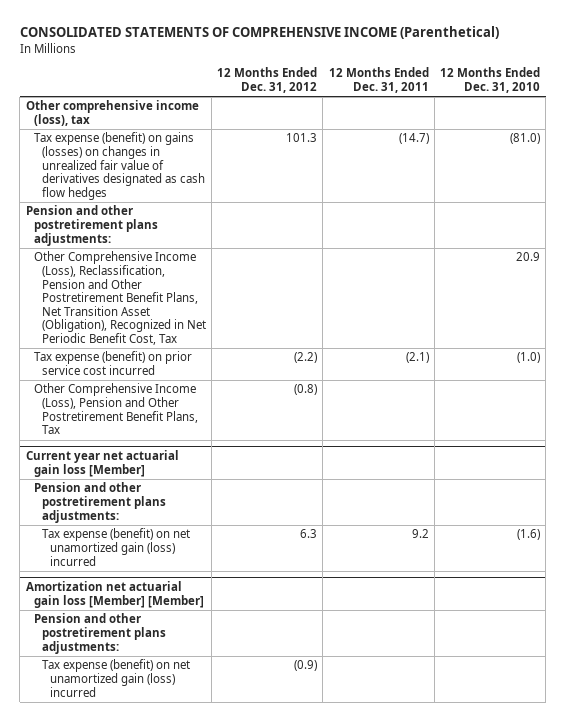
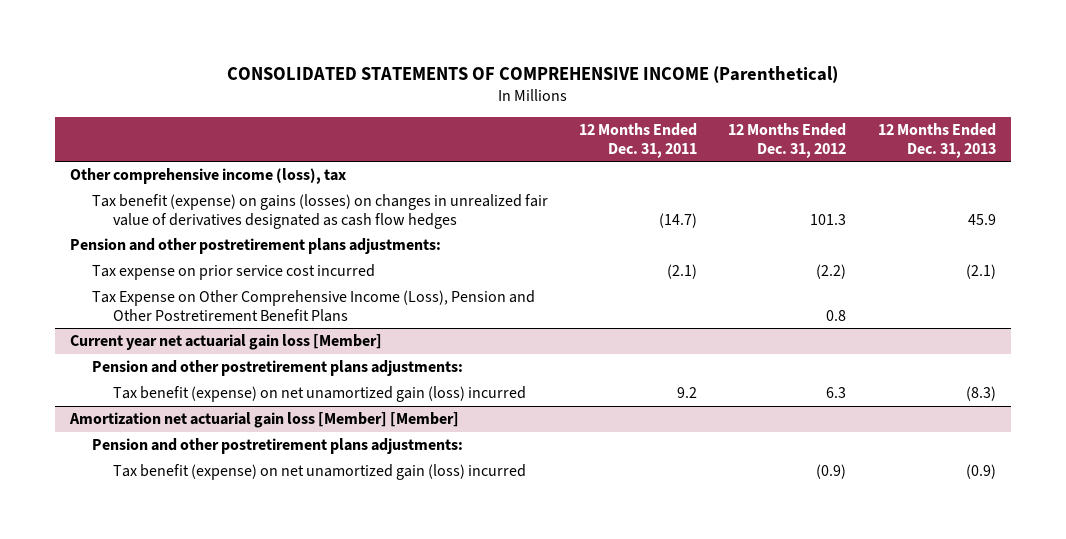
- | 12 Months Ended Dec. 31, 2012 | 12 Months Ended Dec. 31, 2011 | 12 Months Ended Dec. 31, 2010
+ | 12 Months Ended Dec. 31, 2011 | 12 Months Ended Dec. 31, 2012 | 12 Months Ended Dec. 31, 2013
- Tax expense (benefit) on gains (losses) on changes in unrealized fair value of derivatives designated as cash flow hedges | 101.3 | (14.7) | (81.0)
+ Tax benefit (expense) on gains (losses) on changes in unrealized fair value of derivatives designated as cash flow hedges | (14.7) | 101.3 | 45.9
- Other Comprehensive Income (Loss), Reclassification, Pension and Other Postretirement Benefit Plans, Net Transition Asset (Obligation), Recognized in Net Periodic Benefit Cost, Tax | | | 20.9
- Tax expense (benefit) on prior service cost incurred | (2.2) | (2.1) | (1.0)
- Other Comprehensive Income (Loss), Pension and Other Postretirement Benefit Plans, Tax | (0.8) | |
+ Tax expense on prior service cost incurred | (2.1) | (2.2) | (2.1)
+ Tax Expense on Other Comprehensive Income (Loss), Pension and Other Postretirement Benefit Plans | | 0.8 |
@ Current year net actuarial gain loss [Member]
- Tax expense (benefit) on net unamortized gain (loss) incurred | 6.3 | 9.2 | (1.6)
+ Tax benefit (expense) on net unamortized gain (loss) incurred | 9.2 | 6.3 | (8.3)
@ Amortization net actuarial gain loss [Member] [Member]
- Tax expense (benefit) on net unamortized gain (loss) incurred | (0.9) | |
+ Tax benefit (expense) on net unamortized gain (loss) incurred | | (0.9) | (0.9)

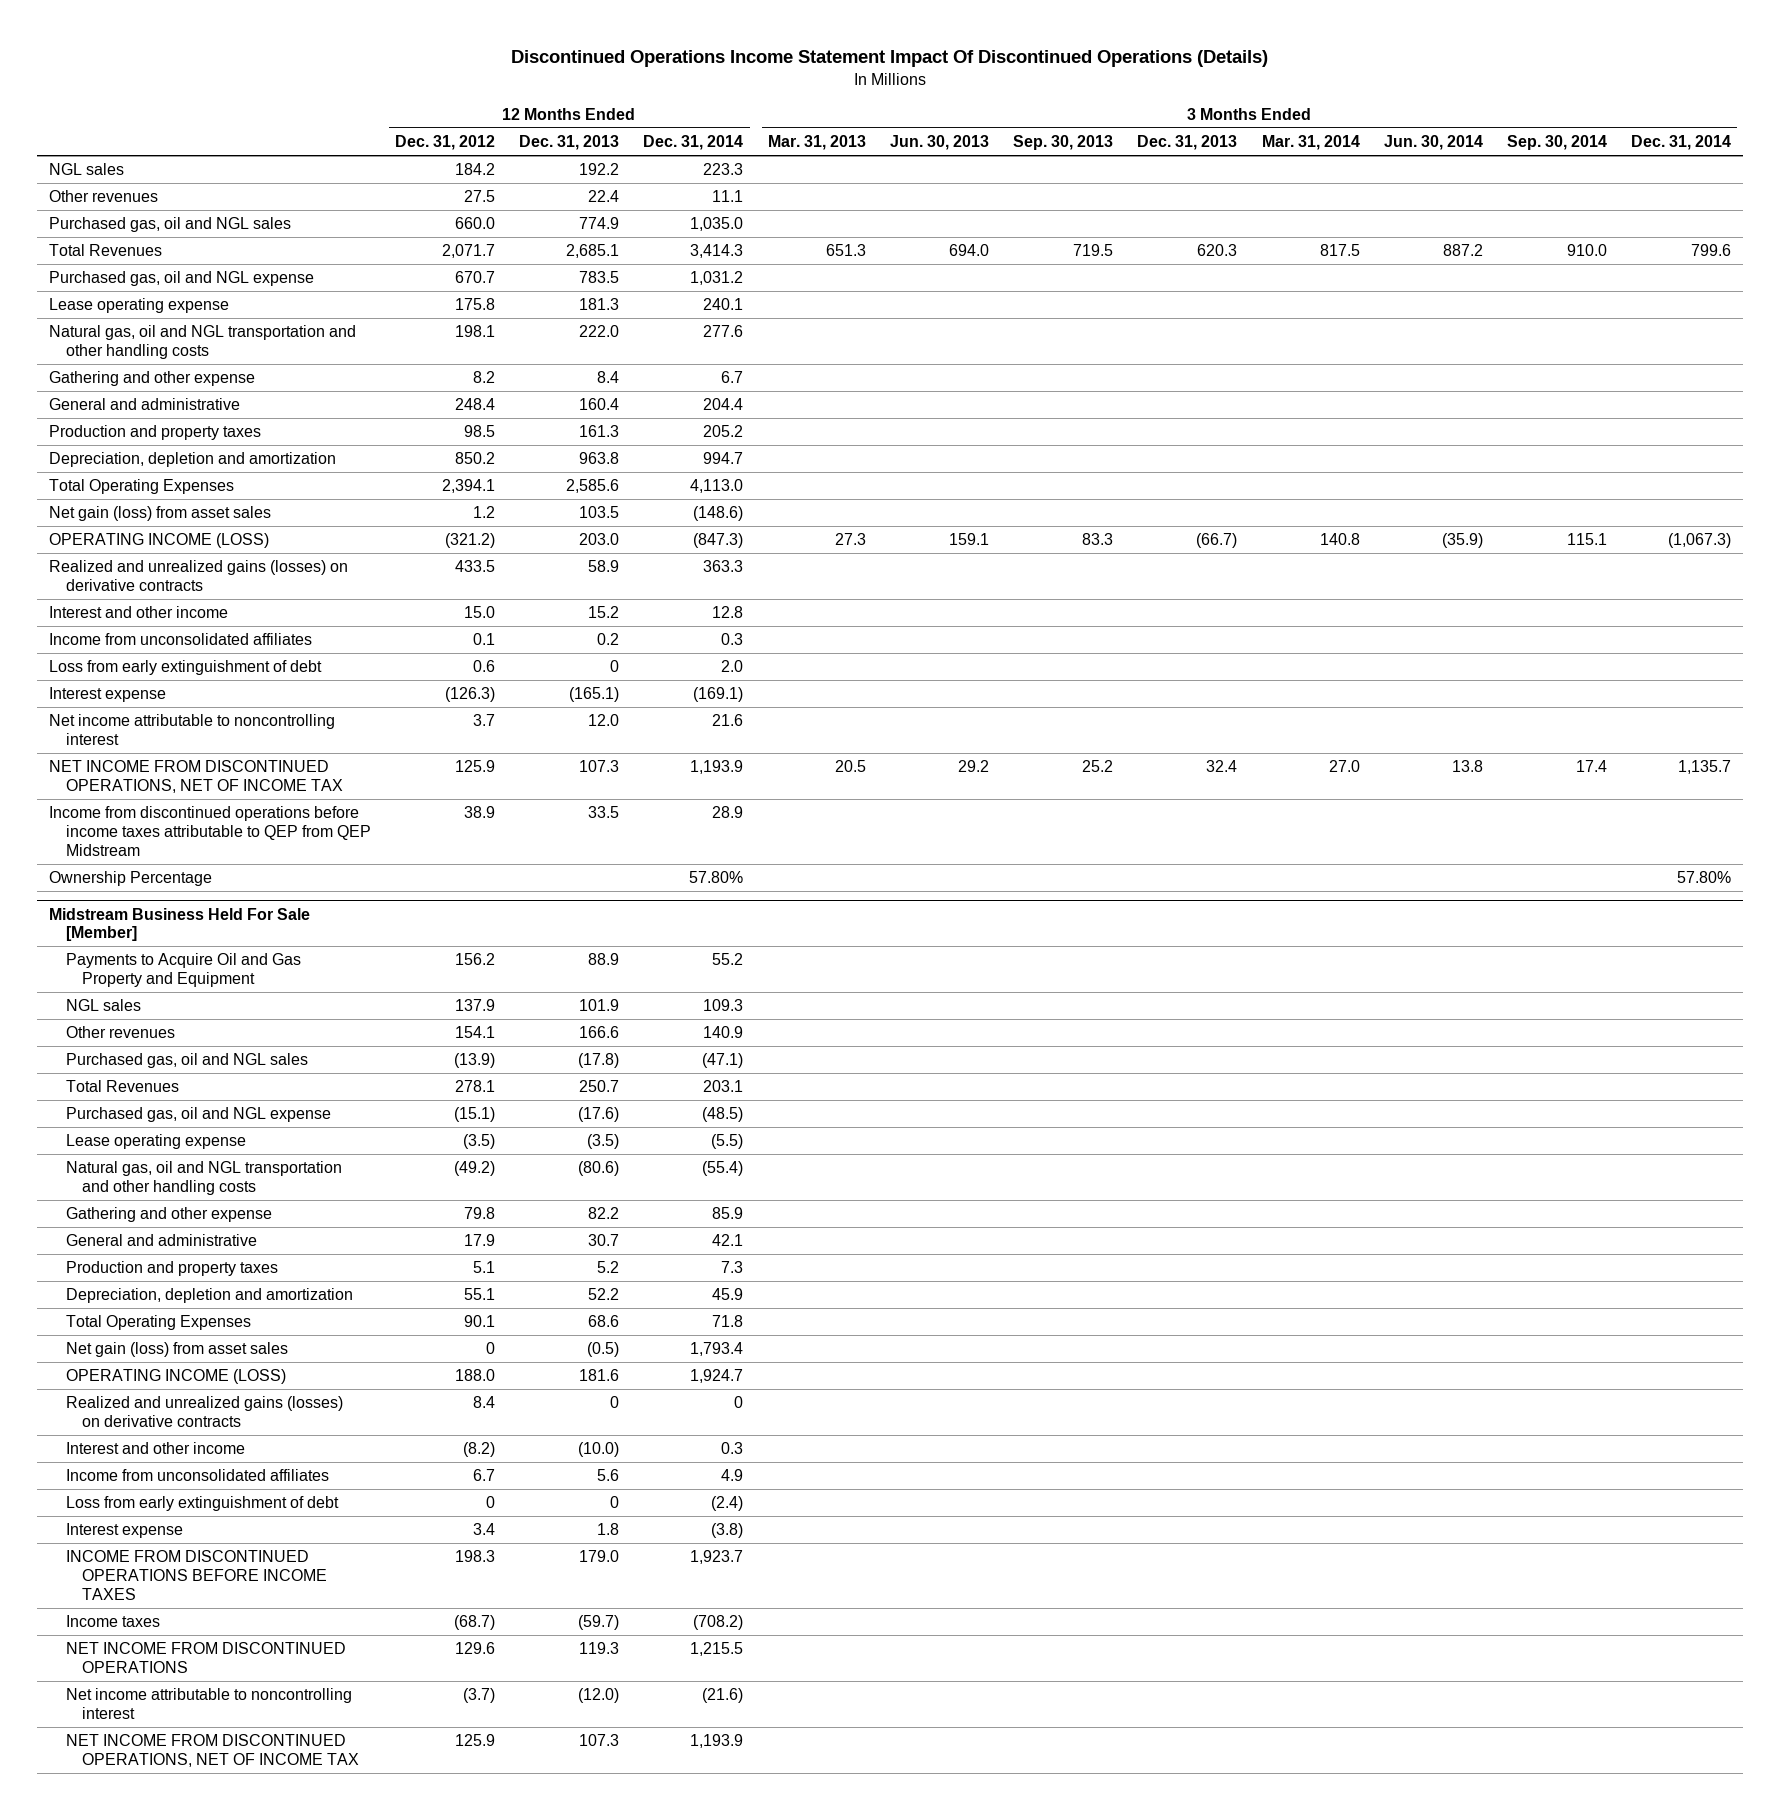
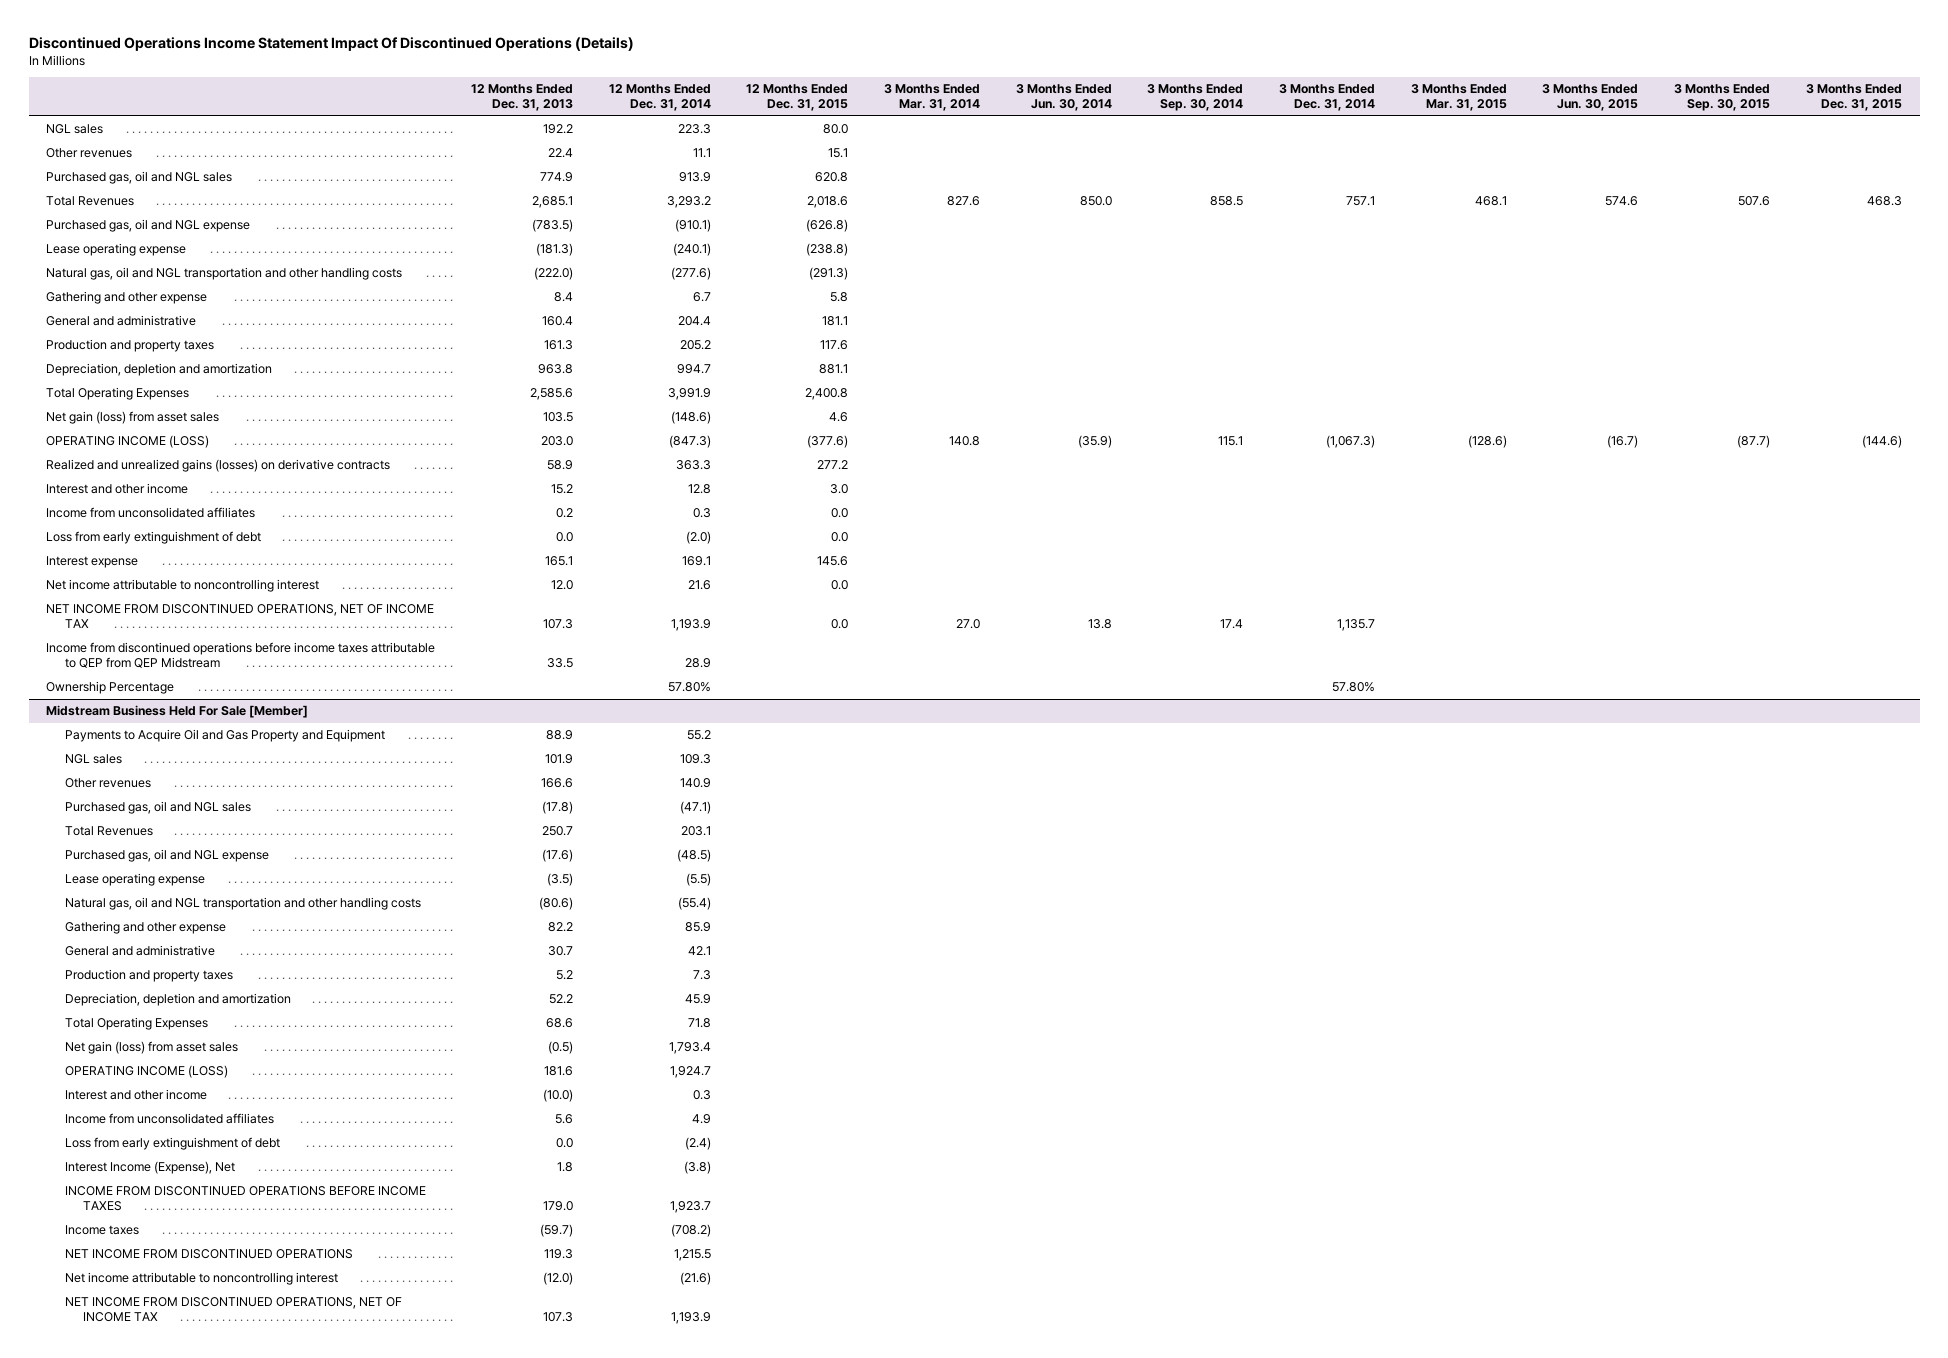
- | 12 Months Ended Dec. 31, 2012 | 12 Months Ended Dec. 31, 2013 | 12 Months Ended Dec. 31, 2014 | 3 Months Ended Mar. 31, 2013 | 3 Months Ended Jun. 30, 2013 | 3 Months Ended Sep. 30, 2013 | 3 Months Ended Dec. 31, 2013 | 3 Months Ended Mar. 31, 2014 | 3 Months Ended Jun. 30, 2014 | 3 Months Ended Sep. 30, 2014 | 3 Months Ended Dec. 31, 2014
+ | 12 Months Ended Dec. 31, 2013 | 12 Months Ended Dec. 31, 2014 | 12 Months Ended Dec. 31, 2015 | 3 Months Ended Mar. 31, 2014 | 3 Months Ended Jun. 30, 2014 | 3 Months Ended Sep. 30, 2014 | 3 Months Ended Dec. 31, 2014 | 3 Months Ended Mar. 31, 2015 | 3 Months Ended Jun. 30, 2015 | 3 Months Ended Sep. 30, 2015 | 3 Months Ended Dec. 31, 2015
- Purchased gas, oil and NGL sales | 660.0 | 774.9 | 1,035.0 | | | | | | | |
- Total Revenues | 2,071.7 | 2,685.1 | 3,414.3 | 651.3 | 694.0 | 719.5 | 620.3 | 817.5 | 887.2 | 910.0 | 799.6
- Purchased gas, oil and NGL expense | 670.7 | 783.5 | 1,031.2 | | | | | | | |
- Lease operating expense | 175.8 | 181.3 | 240.1 | | | | | | | |
- Natural gas, oil and NGL transportation and other handling costs | 198.1 | 222.0 | 277.6 | | | | | | | |
+ Purchased gas, oil and NGL sales | 774.9 | 913.9 | 620.8 | | | | | | | |
+ Total Revenues | 2,685.1 | 3,293.2 | 2,018.6 | 827.6 | 850.0 | 858.5 | 757.1 | 468.1 | 574.6 | 507.6 | 468.3
+ Purchased gas, oil and NGL expense | (783.5) | (910.1) | (626.8) | | | | | | | |
+ Lease operating expense | (181.3) | (240.1) | (238.8) | | | | | | | |
+ Natural gas, oil and NGL transportation and other handling costs | (222.0) | (277.6) | (291.3) | | | | | | | |
- Total Operating Expenses | 2,394.1 | 2,585.6 | 4,113.0 | | | | | | | |
+ Total Operating Expenses | 2,585.6 | 3,991.9 | 2,400.8 | | | | | | | |
- Loss from early extinguishment of debt | 0.6 | 0 | 2.0 | | | | | | | |
- Interest expense | (126.3) | (165.1) | (169.1) | | | | | | | |
+ Loss from early extinguishment of debt | 0.0 | (2.0) | 0.0 | | | | | | | |
+ Interest expense | 165.1 | 169.1 | 145.6 | | | | | | | |
@ Midstream Business Held For Sale [Member]
- Realized and unrealized gains (losses) on derivative contracts | 8.4 | 0 | 0 | | | | | | | |
- Loss from early extinguishment of debt | 0 | 0 | (2.4) | | | | | | | |
- Interest expense | 3.4 | 1.8 | (3.8) | | | | | | | |
+ Loss from early extinguishment of debt | 0.0 | (2.4) | | | | | | | | |
+ Interest Income (Expense), Net | 1.8 | (3.8) | | | | | | | | |

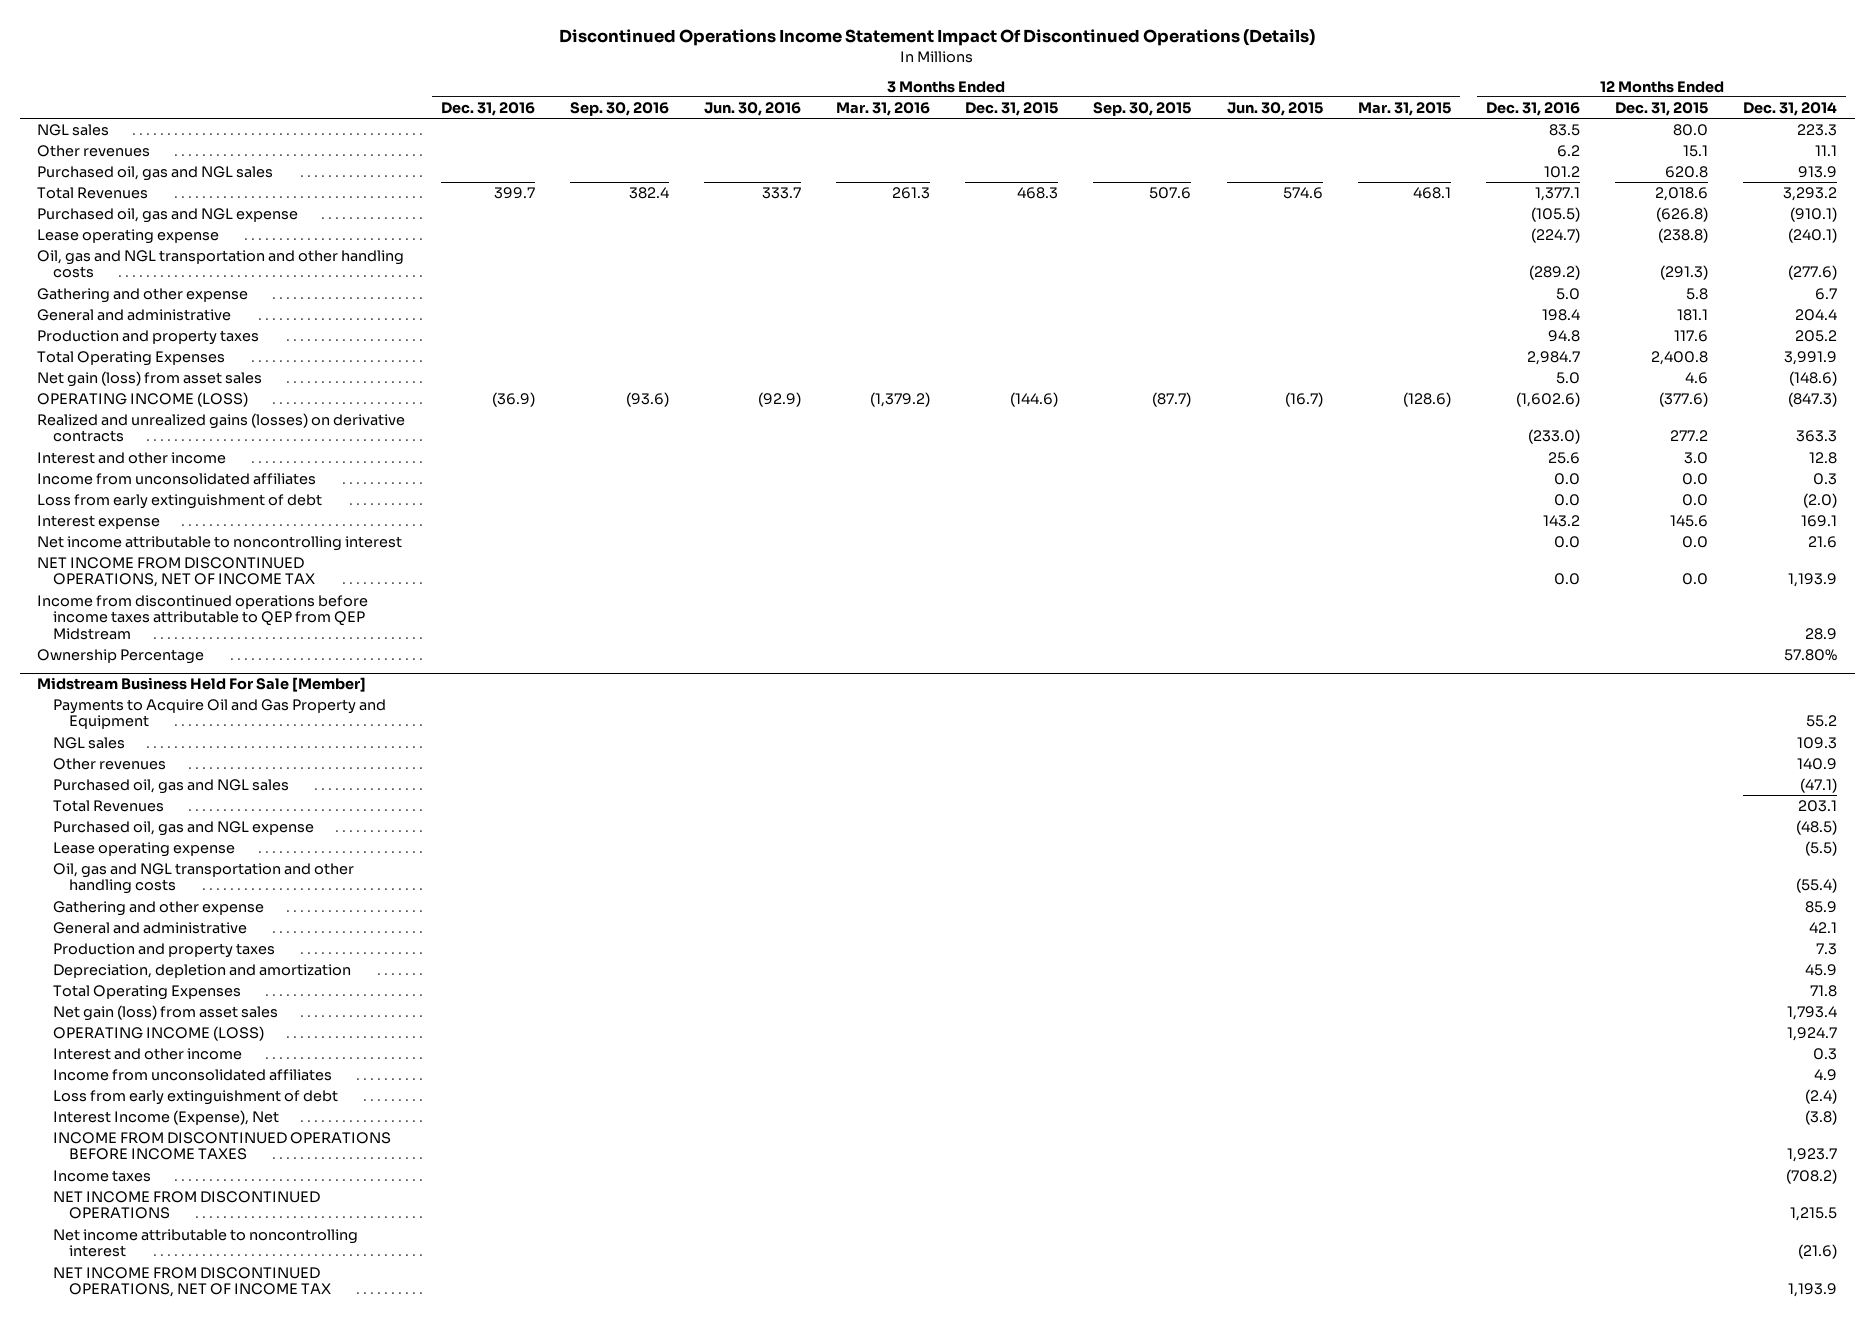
- | 12 Months Ended Dec. 31, 2013 | 12 Months Ended Dec. 31, 2014 | 12 Months Ended Dec. 31, 2015 | 3 Months Ended Mar. 31, 2014 | 3 Months Ended Jun. 30, 2014 | 3 Months Ended Sep. 30, 2014 | 3 Months Ended Dec. 31, 2014 | 3 Months Ended Mar. 31, 2015 | 3 Months Ended Jun. 30, 2015 | 3 Months Ended Sep. 30, 2015 | 3 Months Ended Dec. 31, 2015
+ | 3 Months Ended Dec. 31, 2016 | 3 Months Ended Sep. 30, 2016 | 3 Months Ended Jun. 30, 2016 | 3 Months Ended Mar. 31, 2016 | 3 Months Ended Dec. 31, 2015 | 3 Months Ended Sep. 30, 2015 | 3 Months Ended Jun. 30, 2015 | 3 Months Ended Mar. 31, 2015 | 12 Months Ended Dec. 31, 2016 | 12 Months Ended Dec. 31, 2015 | 12 Months Ended Dec. 31, 2014
- Purchased gas, oil and NGL sales | 774.9 | 913.9 | 620.8 | | | | | | | |
+ Purchased oil, gas and NGL sales | | | | | | | | | 101.2 | 620.8 | 913.9
- Purchased gas, oil and NGL expense | (783.5) | (910.1) | (626.8) | | | | | | | |
+ Purchased oil, gas and NGL expense | | | | | | | | | (105.5) | (626.8) | (910.1)
- Natural gas, oil and NGL transportation and other handling costs | (222.0) | (277.6) | (291.3) | | | | | | | |
+ Oil, gas and NGL transportation and other handling costs | | | | | | | | | (289.2) | (291.3) | (277.6)
- Depreciation, depletion and amortization | 963.8 | 994.7 | 881.1 | | | | | | | |
@ Midstream Business Held For Sale [Member]
- Purchased gas, oil and NGL sales | (17.8) | (47.1) | | | | | | | | |
+ Purchased oil, gas and NGL sales | | | | | | | | | | | (47.1)
- Purchased gas, oil and NGL expense | (17.6) | (48.5) | | | | | | | | |
+ Purchased oil, gas and NGL expense | | | | | | | | | | | (48.5)
- Natural gas, oil and NGL transportation and other handling costs | (80.6) | (55.4) | | | | | | | | |
+ Oil, gas and NGL transportation and other handling costs | | | | | | | | | | | (55.4)

